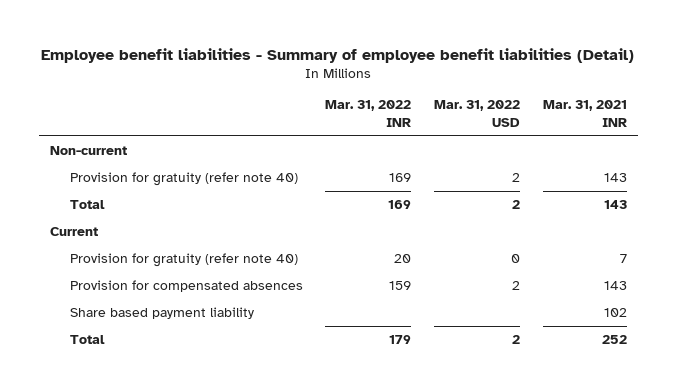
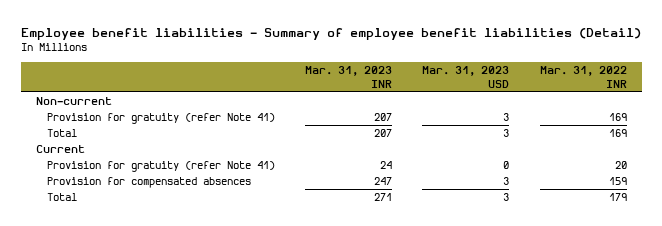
- | Mar. 31, 2022 INR | Mar. 31, 2022 USD | Mar. 31, 2021 INR
+ | Mar. 31, 2023 INR | Mar. 31, 2023 USD | Mar. 31, 2022 INR
- Provision for gratuity (refer note 40) | 169 | 2 | 143
+ Provision for gratuity (refer Note 41) | 207 | 3 | 169
- Provision for gratuity (refer note 40) | 20 | 0 | 7
+ Provision for gratuity (refer Note 41) | 24 | 0 | 20
- Share based payment liability | | | 102

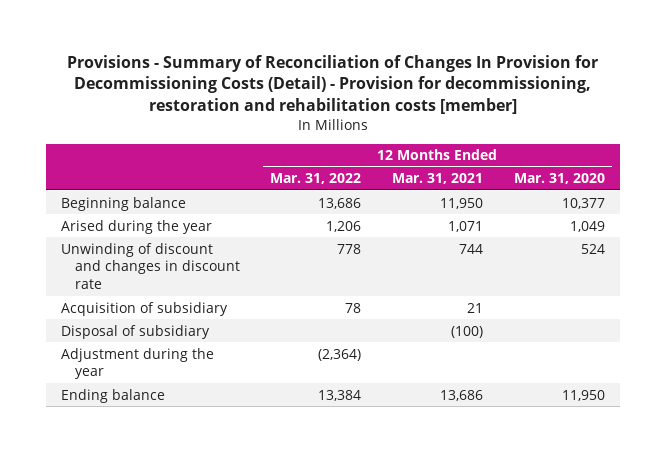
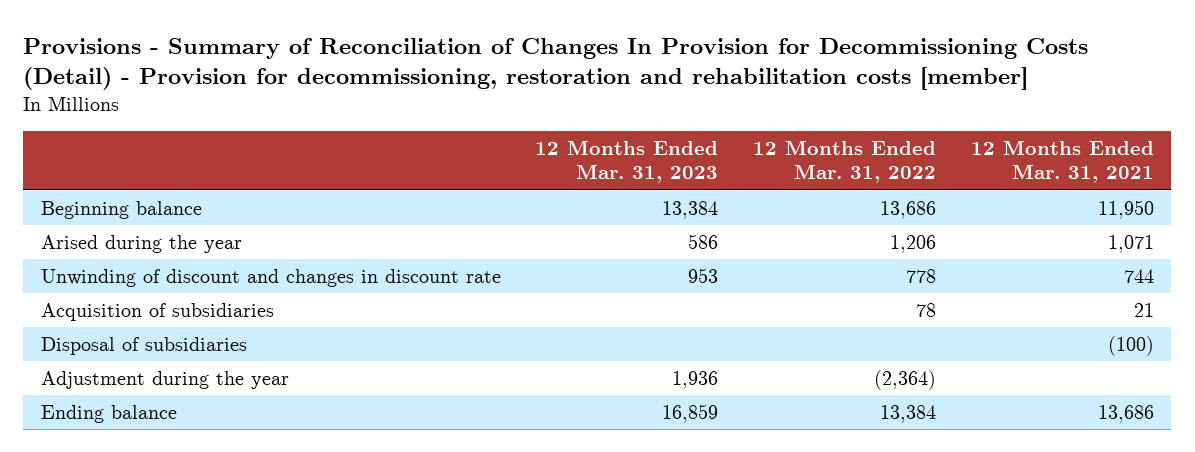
- | 12 Months Ended Mar. 31, 2022 | 12 Months Ended Mar. 31, 2021 | 12 Months Ended Mar. 31, 2020
+ | 12 Months Ended Mar. 31, 2023 | 12 Months Ended Mar. 31, 2022 | 12 Months Ended Mar. 31, 2021
- Acquisition of subsidiary | 78 | 21 |
- Disposal of subsidiary | | (100) |
+ Acquisition of subsidiaries | | 78 | 21
+ Disposal of subsidiaries | | | (100)

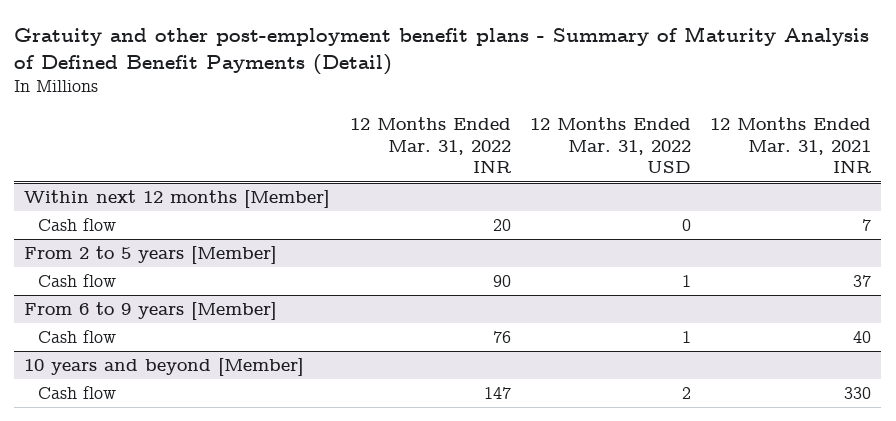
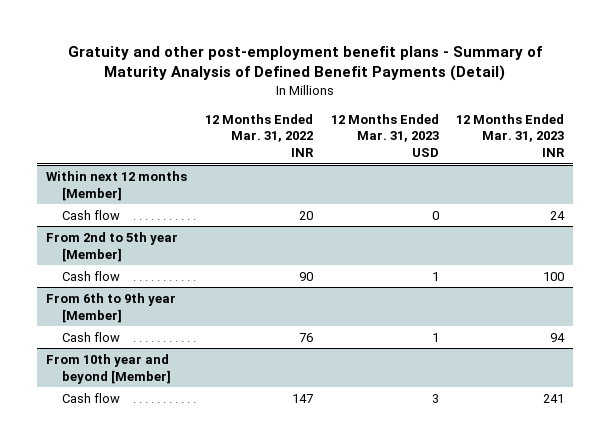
- | 12 Months Ended Mar. 31, 2022 INR | 12 Months Ended Mar. 31, 2022 USD | 12 Months Ended Mar. 31, 2021 INR
+ | 12 Months Ended Mar. 31, 2022 INR | 12 Months Ended Mar. 31, 2023 USD | 12 Months Ended Mar. 31, 2023 INR
- From 2 to 5 years [Member]
+ From 2nd to 5th year [Member]
- From 6 to 9 years [Member]
+ From 6th to 9th year [Member]
- 10 years and beyond [Member]
+ From 10th year and beyond [Member]

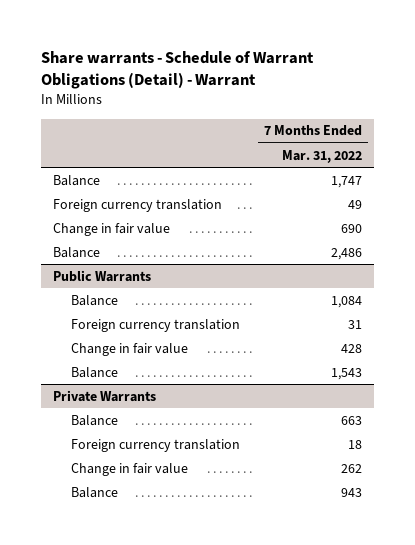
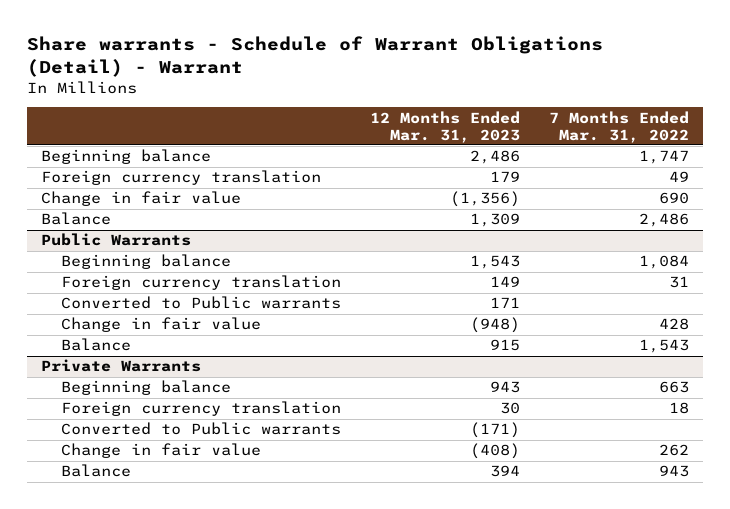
- | 7 Months Ended Mar. 31, 2022
+ | 12 Months Ended Mar. 31, 2023 | 7 Months Ended Mar. 31, 2022
- Balance | 1,747
+ Beginning balance | 2,486 | 1,747
@ Public Warrants
- Balance | 1,084
+ Beginning balance | 1,543 | 1,084
+ Converted to Public warrants | 171 |
@ Private Warrants
- Balance | 663
+ Beginning balance | 943 | 663
+ Converted to Public warrants | (171) |

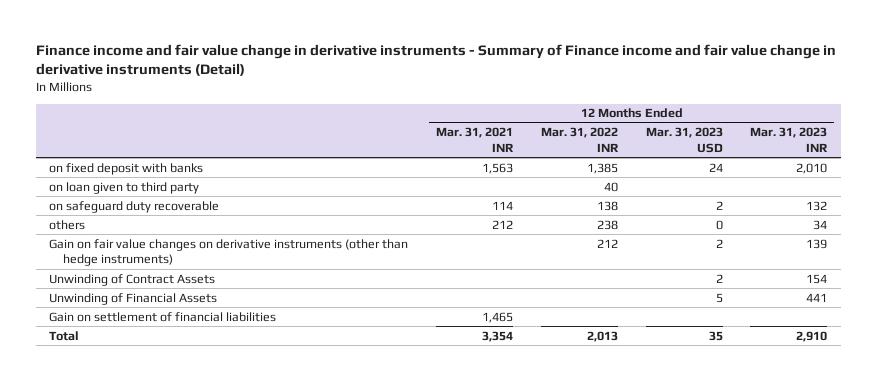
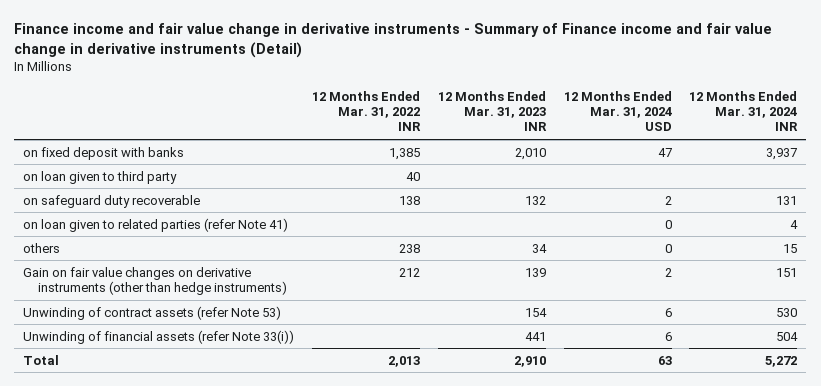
- | 12 Months Ended Mar. 31, 2021 INR | 12 Months Ended Mar. 31, 2022 INR | 12 Months Ended Mar. 31, 2023 USD | 12 Months Ended Mar. 31, 2023 INR
+ | 12 Months Ended Mar. 31, 2022 INR | 12 Months Ended Mar. 31, 2023 INR | 12 Months Ended Mar. 31, 2024 USD | 12 Months Ended Mar. 31, 2024 INR
+ on loan given to related parties (refer Note 41) | | | 0 | 4
- Unwinding of Contract Assets | | | 2 | 154
- Unwinding of Financial Assets | | | 5 | 441
- Gain on settlement of financial liabilities | 1,465 | | |
+ Unwinding of contract assets (refer Note 53) | | 154 | 6 | 530
+ Unwinding of financial assets (refer Note 33(i)) | | 441 | 6 | 504

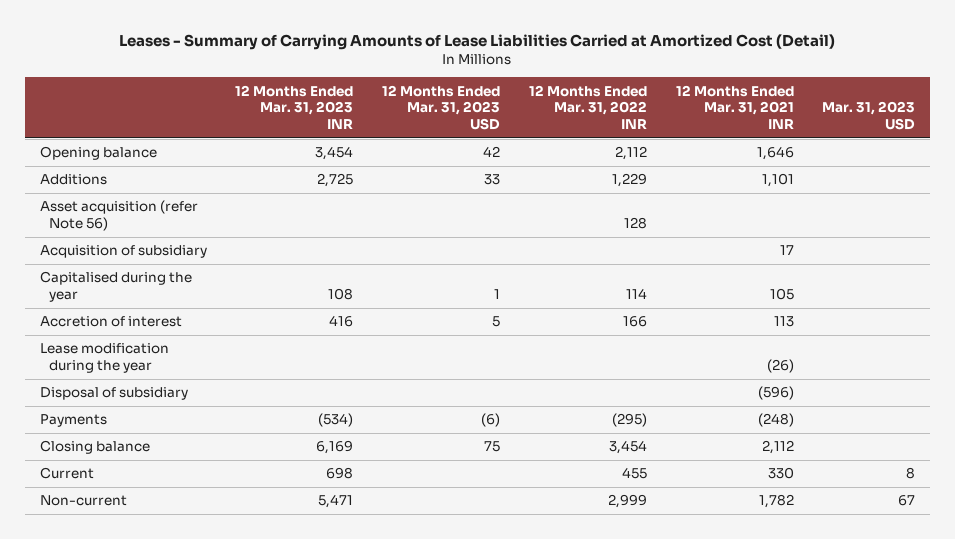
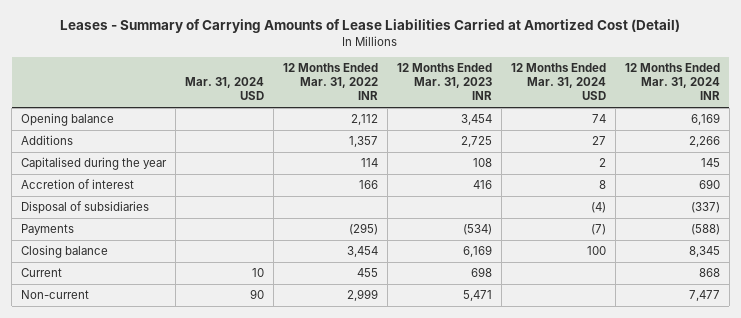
- | 12 Months Ended Mar. 31, 2023 INR | 12 Months Ended Mar. 31, 2023 USD | 12 Months Ended Mar. 31, 2022 INR | 12 Months Ended Mar. 31, 2021 INR | Mar. 31, 2023 USD
+ | Mar. 31, 2024 USD | 12 Months Ended Mar. 31, 2022 INR | 12 Months Ended Mar. 31, 2023 INR | 12 Months Ended Mar. 31, 2024 USD | 12 Months Ended Mar. 31, 2024 INR
- Additions | 2,725 | 33 | 1,229 | 1,101 |
- Asset acquisition (refer Note 56) | | | 128 | |
- Acquisition of subsidiary | | | | 17 |
+ Additions | | 1,357 | 2,725 | 27 | 2,266
- Lease modification during the year | | | | (26) |
- Disposal of subsidiary | | | | (596) |
+ Disposal of subsidiaries | | | | (4) | (337)

